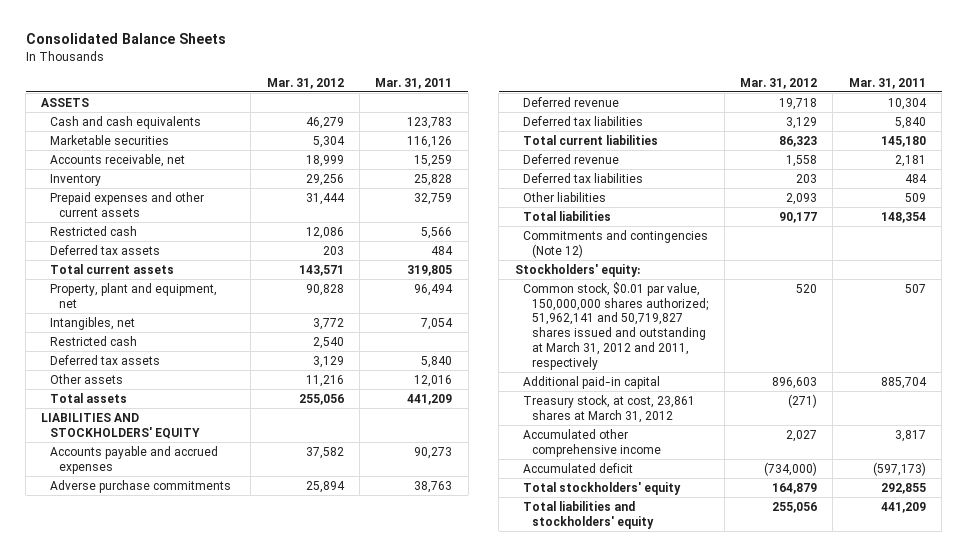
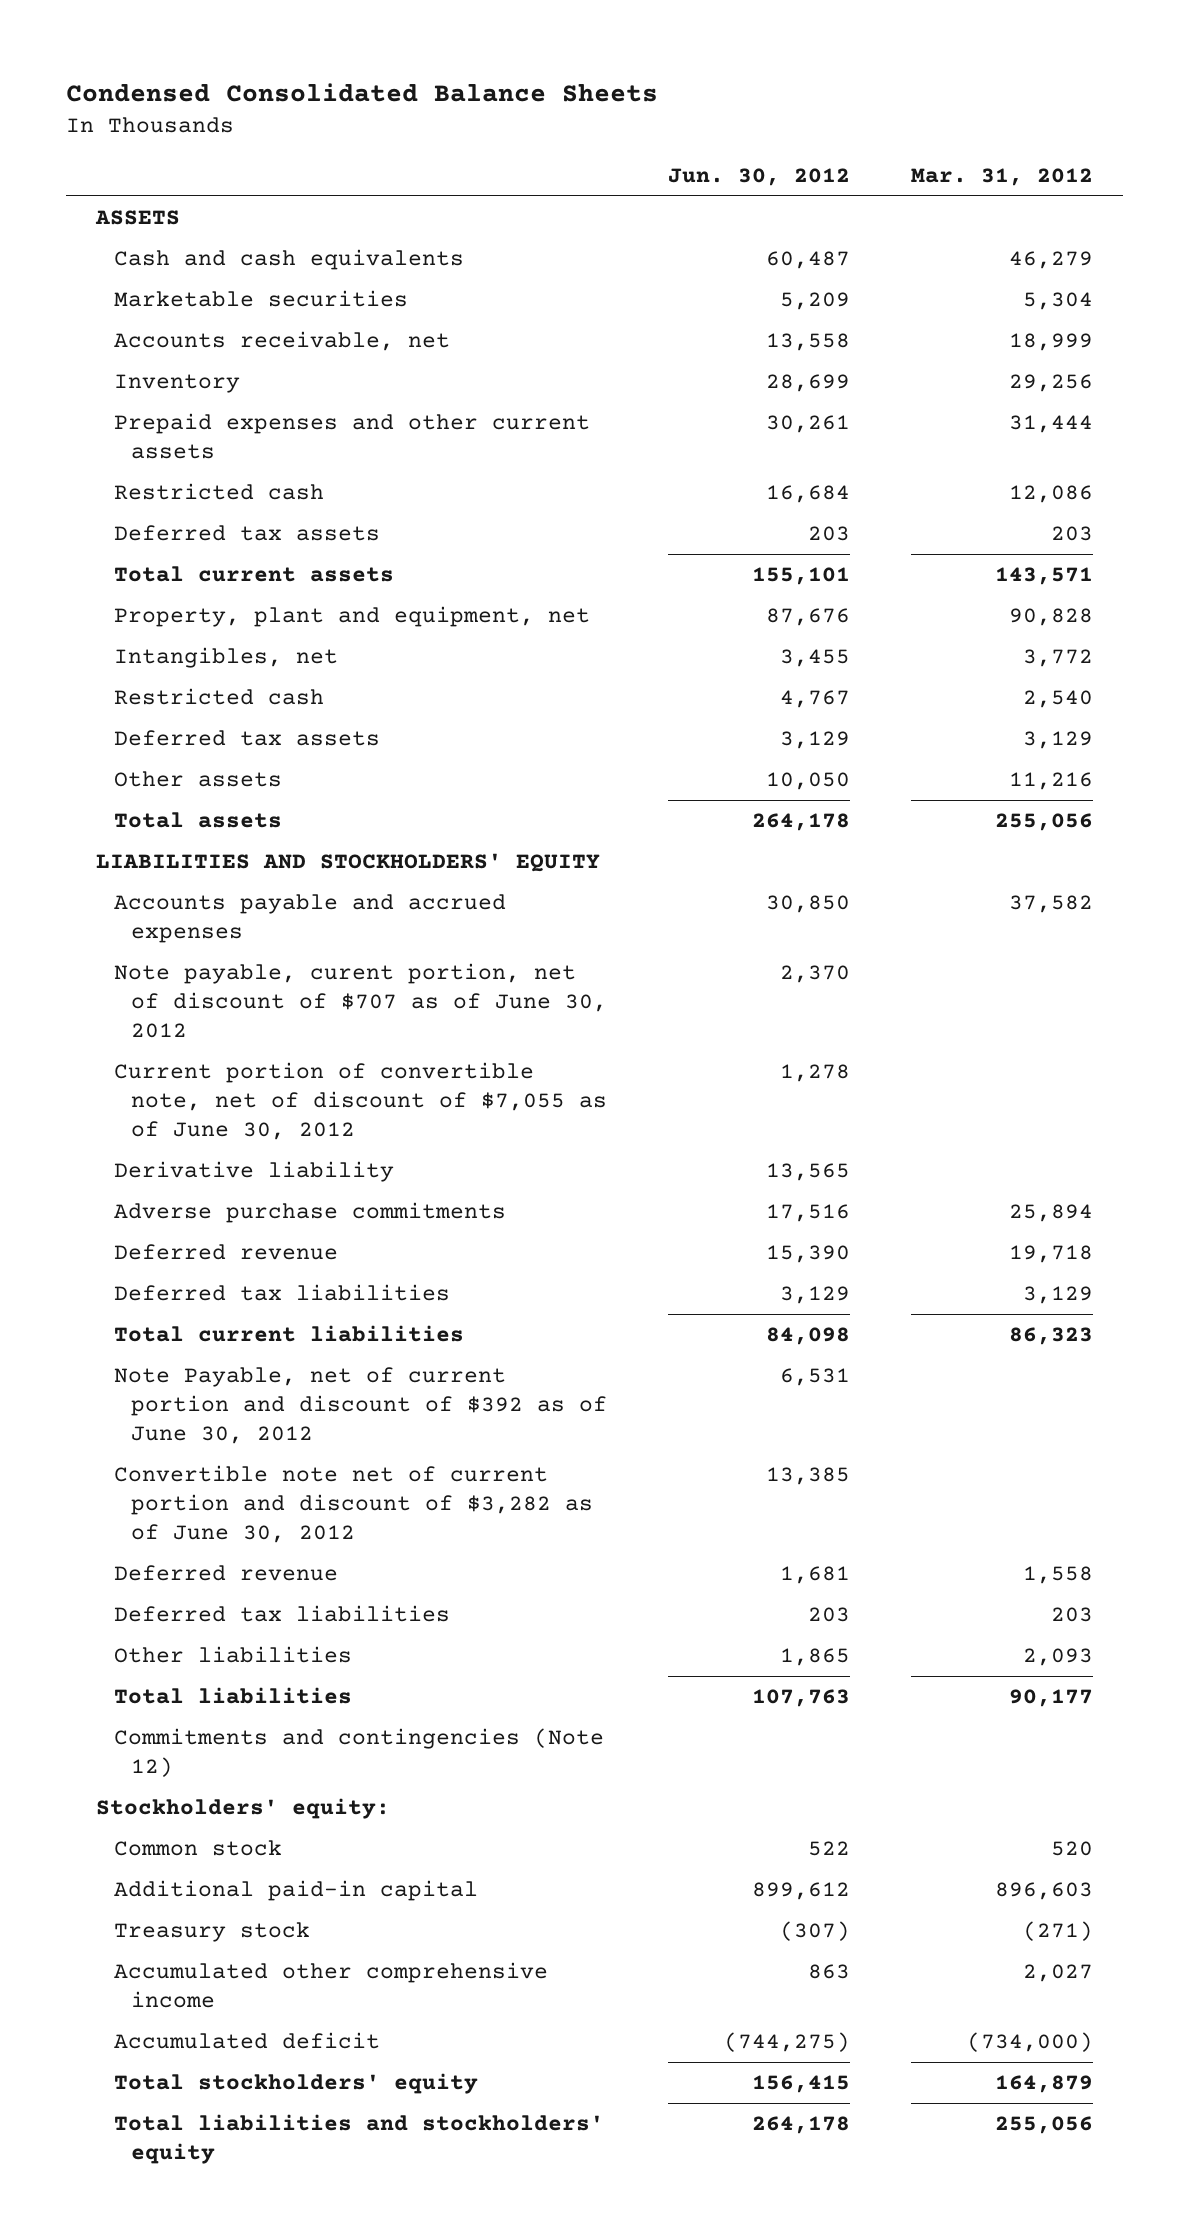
- Consolidated Balance Sheets
+ Condensed Consolidated Balance Sheets
- | Mar. 31, 2012 | Mar. 31, 2011
+ | Jun. 30, 2012 | Mar. 31, 2012
+ Note payable, curent portion, net of discount of $707 as of June 30, 2012 | 2,370 |
+ Current portion of convertible note, net of discount of $7,055 as of June 30, 2012 | 1,278 |
+ Derivative liability | 13,565 |
+ Note Payable, net of current portion and discount of $392 as of June 30, 2012 | 6,531 |
+ Convertible note net of current portion and discount of $3,282 as of June 30, 2012 | 13,385 |
- Common stock, $0.01 par value, 150,000,000 shares authorized; 51,962,141 and 50,719,827 shares issued and outstanding at March 31, 2012 and 2011, respectively | 520 | 507
+ Common stock | 522 | 520
- Treasury stock, at cost, 23,861 shares at March 31, 2012 | (271) |
+ Treasury stock | (307) | (271)

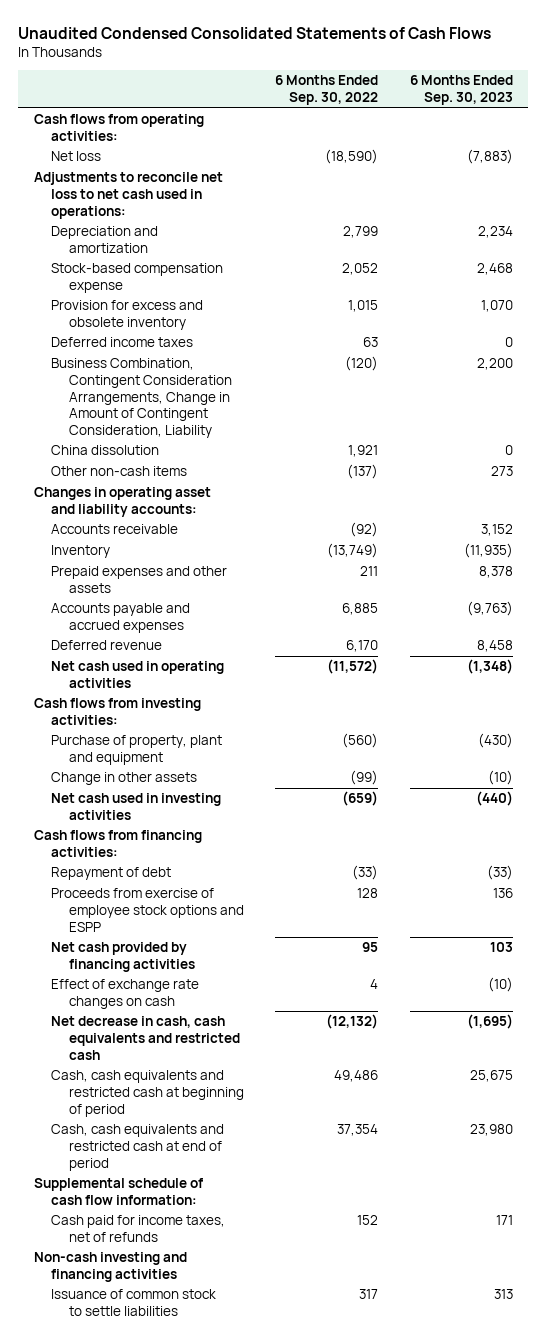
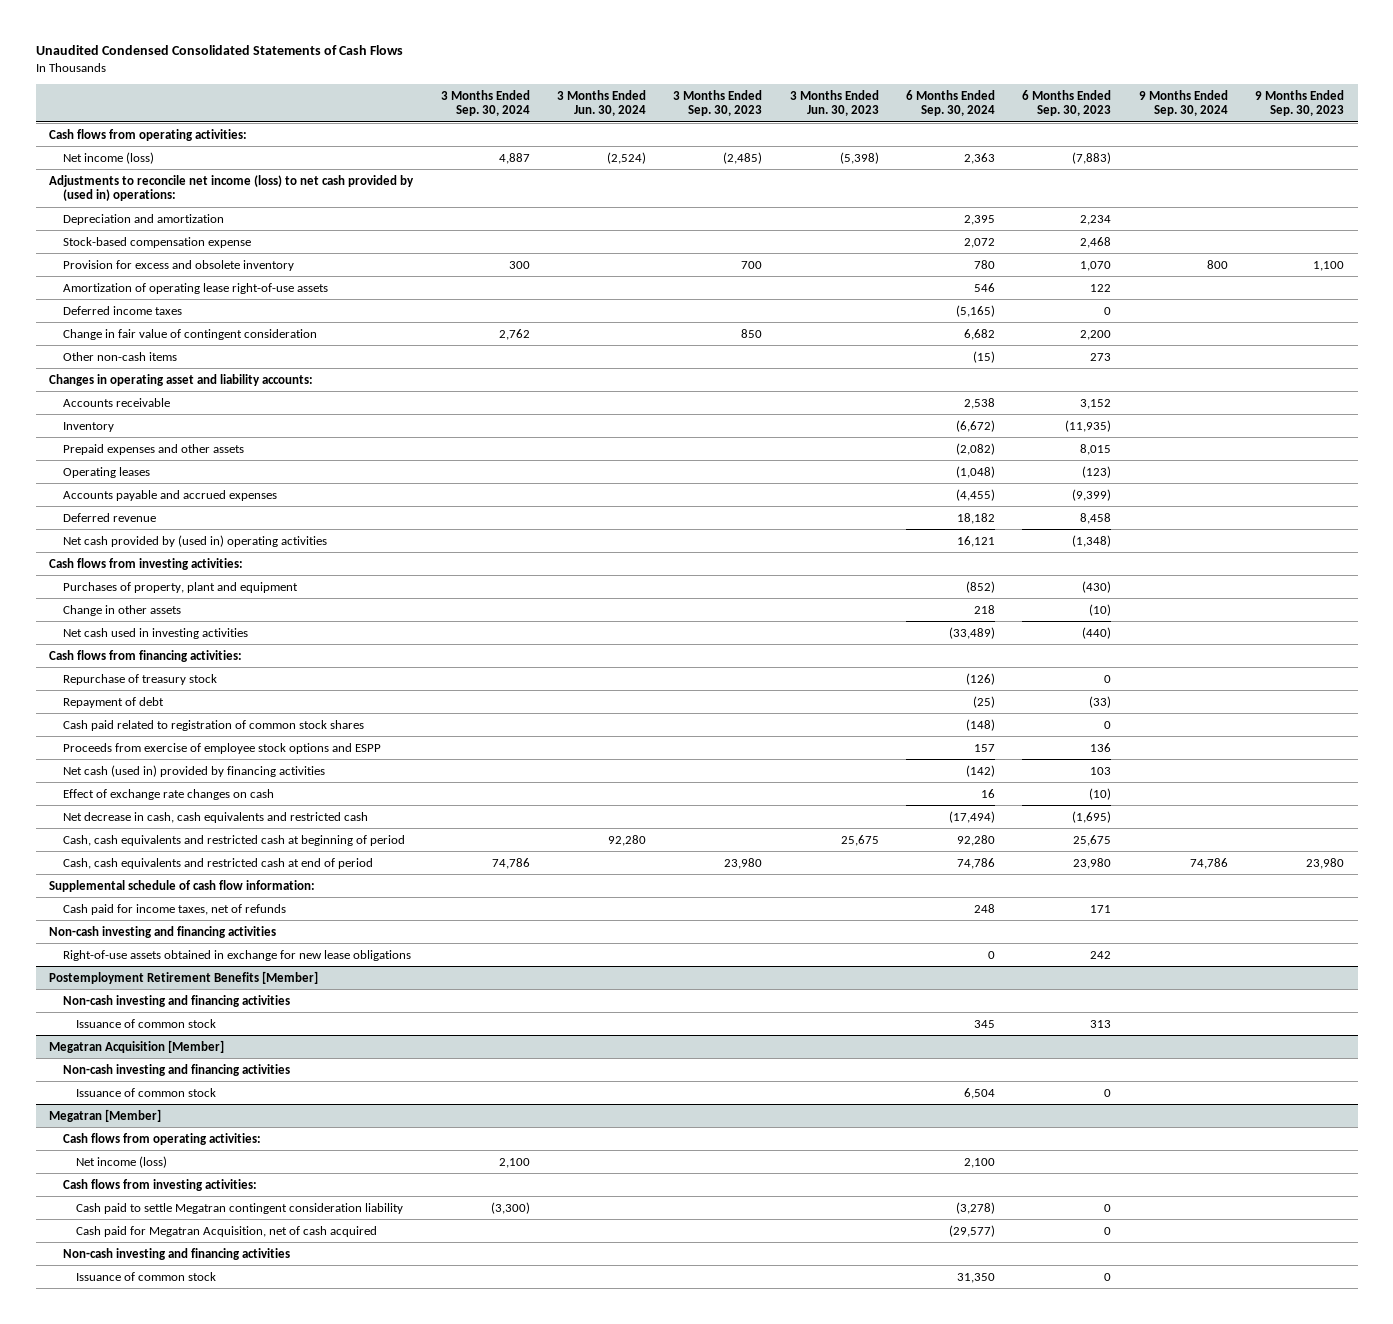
- | 6 Months Ended Sep. 30, 2022 | 6 Months Ended Sep. 30, 2023
+ | 3 Months Ended Sep. 30, 2024 | 3 Months Ended Jun. 30, 2024 | 3 Months Ended Sep. 30, 2023 | 3 Months Ended Jun. 30, 2023 | 6 Months Ended Sep. 30, 2024 | 6 Months Ended Sep. 30, 2023 | 9 Months Ended Sep. 30, 2024 | 9 Months Ended Sep. 30, 2023
- Net loss | (18,590) | (7,883)
- Adjustments to reconcile net loss to net cash used in operations:
+ Net income (loss) | 4,887 | (2,524) | (2,485) | (5,398) | 2,363 | (7,883) | |
+ Adjustments to reconcile net income (loss) to net cash provided by (used in) operations:
+ Amortization of operating lease right-of-use assets | | | | | 546 | 122 | |
- Business Combination, Contingent Consideration Arrangements, Change in Amount of Contingent Consideration, Liability | (120) | 2,200
- China dissolution | 1,921 | 0
+ Change in fair value of contingent consideration | 2,762 | | 850 | | 6,682 | 2,200 | |
- Prepaid expenses and other assets | 211 | 8,378
- Accounts payable and accrued expenses | 6,885 | (9,763)
+ Prepaid expenses and other assets | | | | | (2,082) | 8,015 | |
+ Operating leases | | | | | (1,048) | (123) | |
+ Accounts payable and accrued expenses | | | | | (4,455) | (9,399) | |
- Net cash used in operating activities | (11,572) | (1,348)
+ Net cash provided by (used in) operating activities | | | | | 16,121 | (1,348) | |
- Purchase of property, plant and equipment | (560) | (430)
+ Purchases of property, plant and equipment | | | | | (852) | (430) | |
+ Repurchase of treasury stock | | | | | (126) | 0 | |
+ Cash paid related to registration of common stock shares | | | | | (148) | 0 | |
- Net cash provided by financing activities | 95 | 103
+ Net cash (used in) provided by financing activities | | | | | (142) | 103 | |
- Issuance of common stock to settle liabilities | 317 | 313
+ Right-of-use assets obtained in exchange for new lease obligations | | | | | 0 | 242 | |
+ Postemployment Retirement Benefits [Member]
+ Non-cash investing and financing activities
+ Issuance of common stock | | | | | 345 | 313 | |
+ Megatran Acquisition [Member]
+ Non-cash investing and financing activities
+ Issuance of common stock | | | | | 6,504 | 0 | |
+ Megatran [Member]
+ Cash flows from operating activities:
+ Net income (loss) | 2,100 | | | | 2,100 | | |
+ Cash flows from investing activities:
+ Cash paid to settle Megatran contingent consideration liability | (3,300) | | | | (3,278) | 0 | |
+ Cash paid for Megatran Acquisition, net of cash acquired | | | | | (29,577) | 0 | |
+ Non-cash investing and financing activities
+ Issuance of common stock | | | | | 31,350 | 0 | |

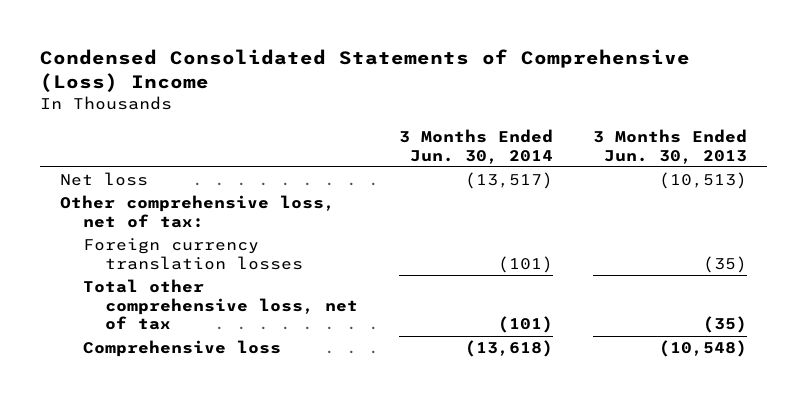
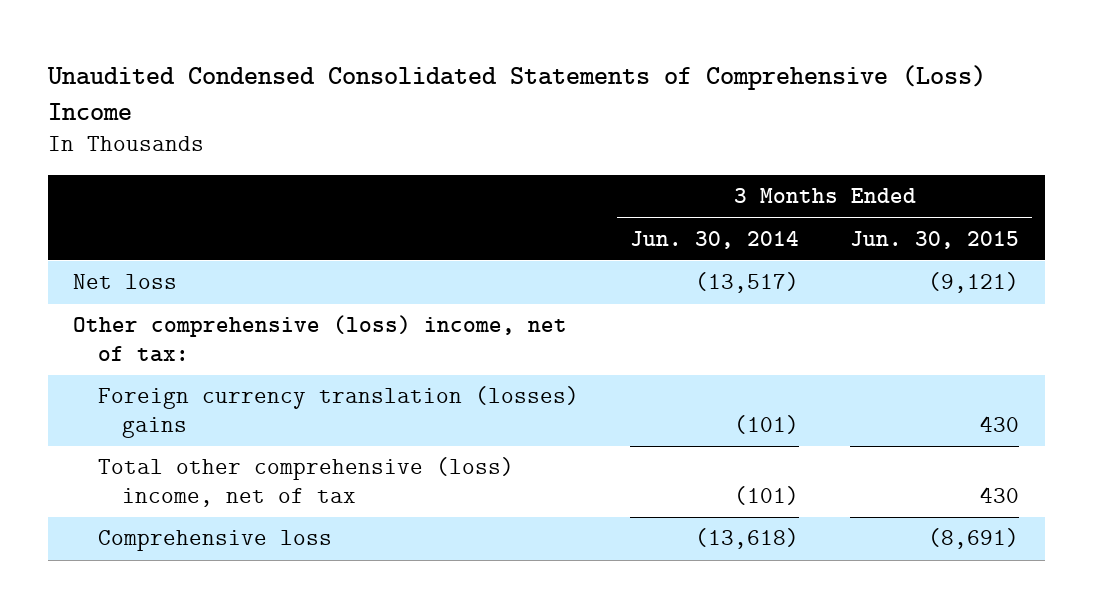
- Condensed Consolidated Statements of Comprehensive (Loss) Income
+ Unaudited Condensed Consolidated Statements of Comprehensive (Loss) Income
- | 3 Months Ended Jun. 30, 2014 | 3 Months Ended Jun. 30, 2013
+ | 3 Months Ended Jun. 30, 2014 | 3 Months Ended Jun. 30, 2015
- Other comprehensive loss, net of tax:
- Foreign currency translation losses | (101) | (35)
- Total other comprehensive loss, net of tax | (101) | (35)
+ Other comprehensive (loss) income, net of tax:
+ Foreign currency translation (losses) gains | (101) | 430
+ Total other comprehensive (loss) income, net of tax | (101) | 430

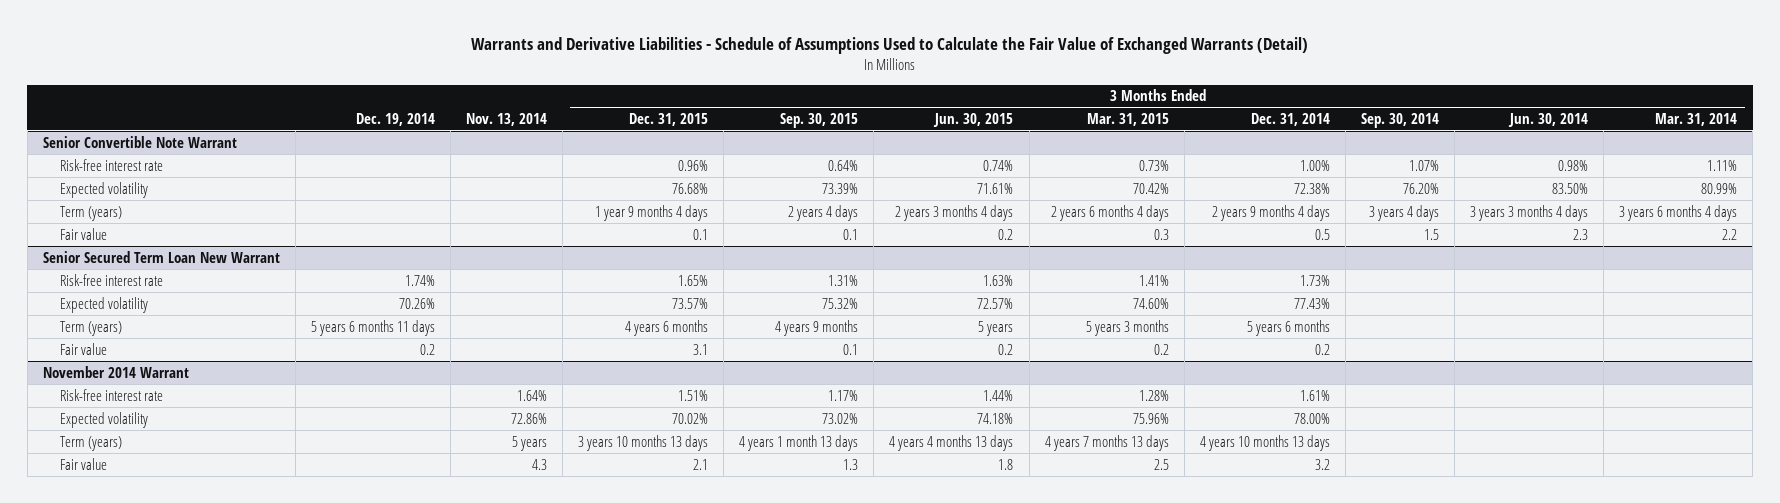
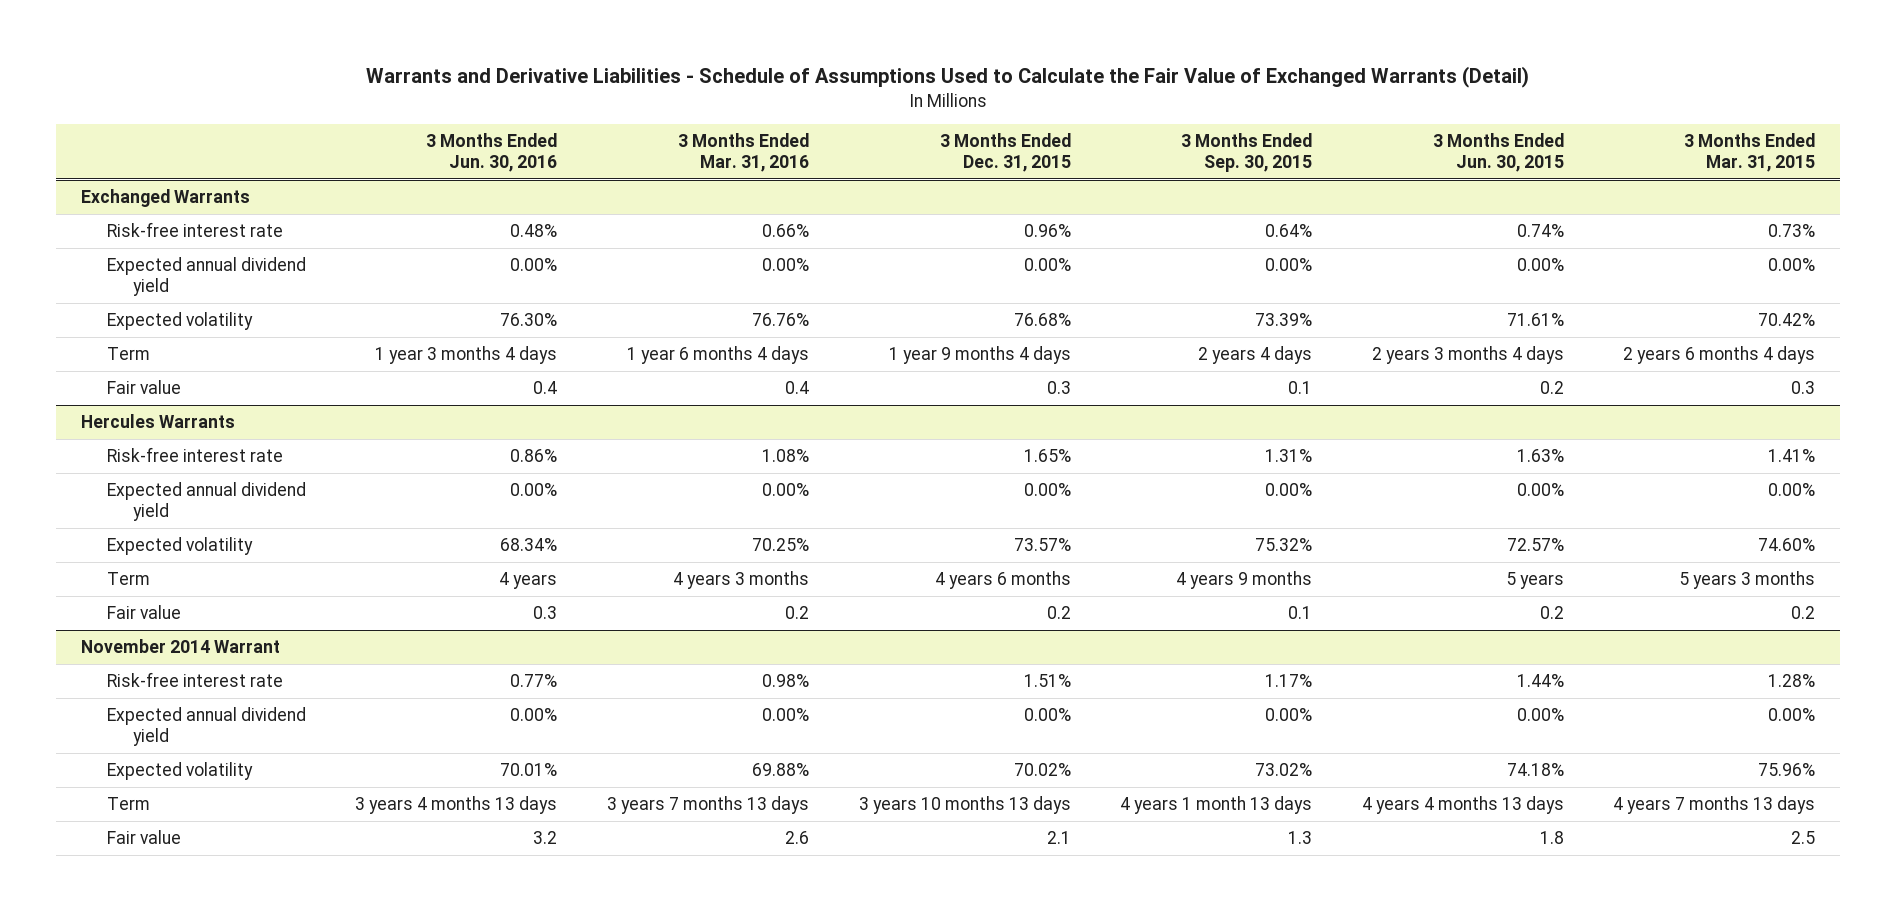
- | Dec. 19, 2014 | Nov. 13, 2014 | 3 Months Ended Dec. 31, 2015 | 3 Months Ended Sep. 30, 2015 | 3 Months Ended Jun. 30, 2015 | 3 Months Ended Mar. 31, 2015 | 3 Months Ended Dec. 31, 2014 | 3 Months Ended Sep. 30, 2014 | 3 Months Ended Jun. 30, 2014 | 3 Months Ended Mar. 31, 2014
+ | 3 Months Ended Jun. 30, 2016 | 3 Months Ended Mar. 31, 2016 | 3 Months Ended Dec. 31, 2015 | 3 Months Ended Sep. 30, 2015 | 3 Months Ended Jun. 30, 2015 | 3 Months Ended Mar. 31, 2015
- Senior Convertible Note Warrant
+ Exchanged Warrants
+ Expected annual dividend yield | 0.00% | 0.00% | 0.00% | 0.00% | 0.00% | 0.00%
- Term (years) | | | 1 year 9 months 4 days | 2 years 4 days | 2 years 3 months 4 days | 2 years 6 months 4 days | 2 years 9 months 4 days | 3 years 4 days | 3 years 3 months 4 days | 3 years 6 months 4 days
- Fair value | | | 0.1 | 0.1 | 0.2 | 0.3 | 0.5 | 1.5 | 2.3 | 2.2
- Senior Secured Term Loan New Warrant
+ Term | 1 year 3 months 4 days | 1 year 6 months 4 days | 1 year 9 months 4 days | 2 years 4 days | 2 years 3 months 4 days | 2 years 6 months 4 days
+ Fair value | 0.4 | 0.4 | 0.3 | 0.1 | 0.2 | 0.3
+ Hercules Warrants
+ Expected annual dividend yield | 0.00% | 0.00% | 0.00% | 0.00% | 0.00% | 0.00%
- Term (years) | 5 years 6 months 11 days | | 4 years 6 months | 4 years 9 months | 5 years | 5 years 3 months | 5 years 6 months | | |
- Fair value | 0.2 | | 3.1 | 0.1 | 0.2 | 0.2 | 0.2 | | |
+ Term | 4 years | 4 years 3 months | 4 years 6 months | 4 years 9 months | 5 years | 5 years 3 months
+ Fair value | 0.3 | 0.2 | 0.2 | 0.1 | 0.2 | 0.2
@ November 2014 Warrant
+ Expected annual dividend yield | 0.00% | 0.00% | 0.00% | 0.00% | 0.00% | 0.00%
- Term (years) | | 5 years | 3 years 10 months 13 days | 4 years 1 month 13 days | 4 years 4 months 13 days | 4 years 7 months 13 days | 4 years 10 months 13 days | | |
+ Term | 3 years 4 months 13 days | 3 years 7 months 13 days | 3 years 10 months 13 days | 4 years 1 month 13 days | 4 years 4 months 13 days | 4 years 7 months 13 days

